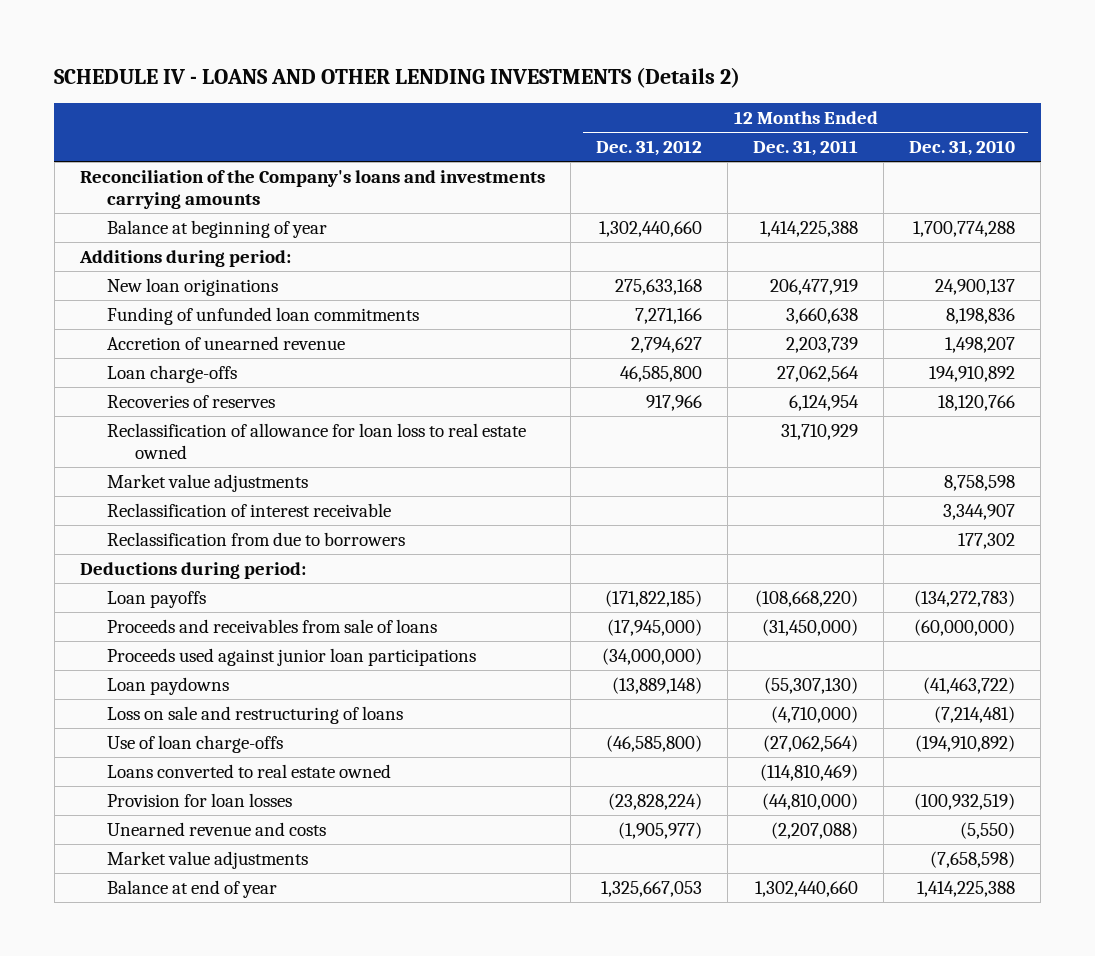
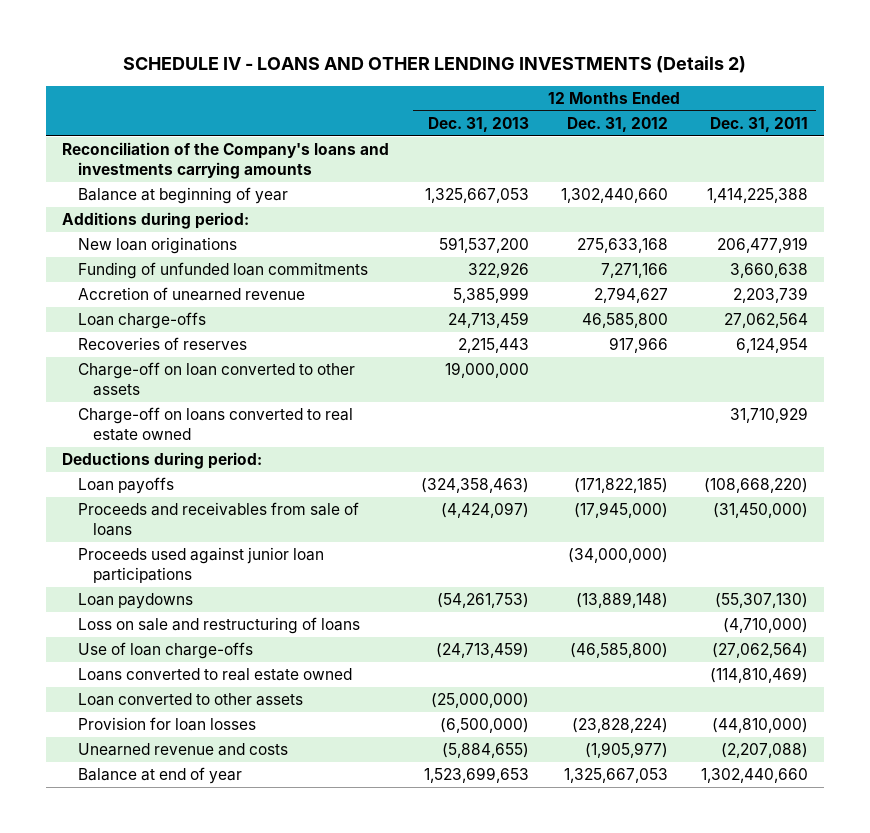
- | 12 Months Ended Dec. 31, 2012 | 12 Months Ended Dec. 31, 2011 | 12 Months Ended Dec. 31, 2010
+ | 12 Months Ended Dec. 31, 2013 | 12 Months Ended Dec. 31, 2012 | 12 Months Ended Dec. 31, 2011
- Reclassification of allowance for loan loss to real estate owned | | 31,710,929 |
- Market value adjustments | | | 8,758,598
- Reclassification of interest receivable | | | 3,344,907
- Reclassification from due to borrowers | | | 177,302
+ Charge-off on loan converted to other assets | 19,000,000 | |
+ Charge-off on loans converted to real estate owned | | | 31,710,929
+ Loan converted to other assets | (25,000,000) | |
- Market value adjustments | | | (7,658,598)

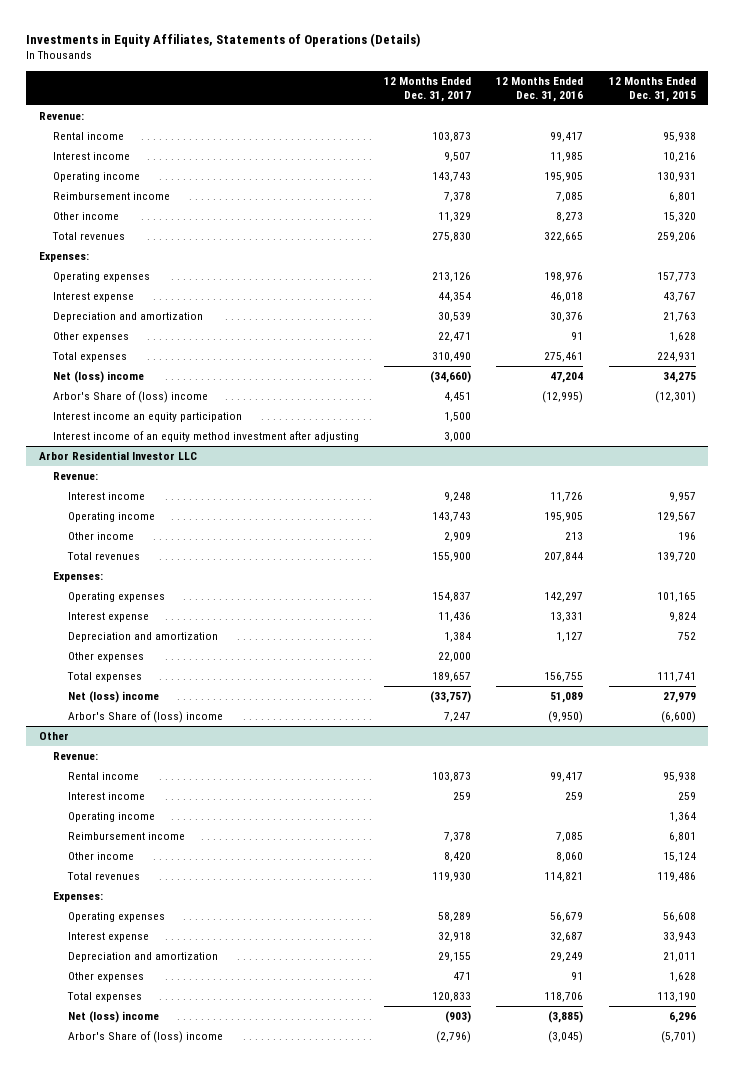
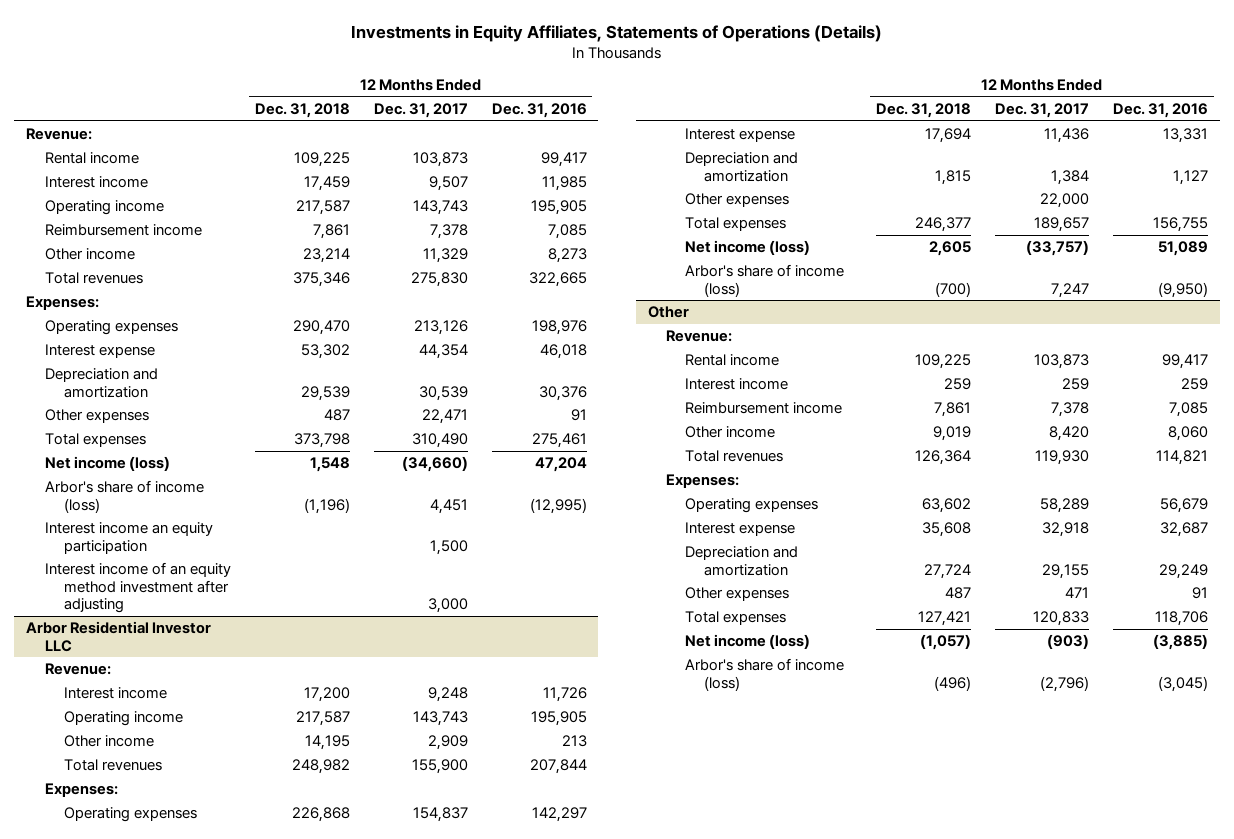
- | 12 Months Ended Dec. 31, 2017 | 12 Months Ended Dec. 31, 2016 | 12 Months Ended Dec. 31, 2015
+ | 12 Months Ended Dec. 31, 2018 | 12 Months Ended Dec. 31, 2017 | 12 Months Ended Dec. 31, 2016
- Net (loss) income | (34,660) | 47,204 | 34,275
- Arbor's Share of (loss) income | 4,451 | (12,995) | (12,301)
+ Net income (loss) | 1,548 | (34,660) | 47,204
+ Arbor's share of income (loss) | (1,196) | 4,451 | (12,995)
@ Arbor Residential Investor LLC
- Net (loss) income | (33,757) | 51,089 | 27,979
- Arbor's Share of (loss) income | 7,247 | (9,950) | (6,600)
+ Net income (loss) | 2,605 | (33,757) | 51,089
+ Arbor's share of income (loss) | (700) | 7,247 | (9,950)
@ Other
- Operating income | | | 1,364
- Net (loss) income | (903) | (3,885) | 6,296
- Arbor's Share of (loss) income | (2,796) | (3,045) | (5,701)
+ Net income (loss) | (1,057) | (903) | (3,885)
+ Arbor's share of income (loss) | (496) | (2,796) | (3,045)

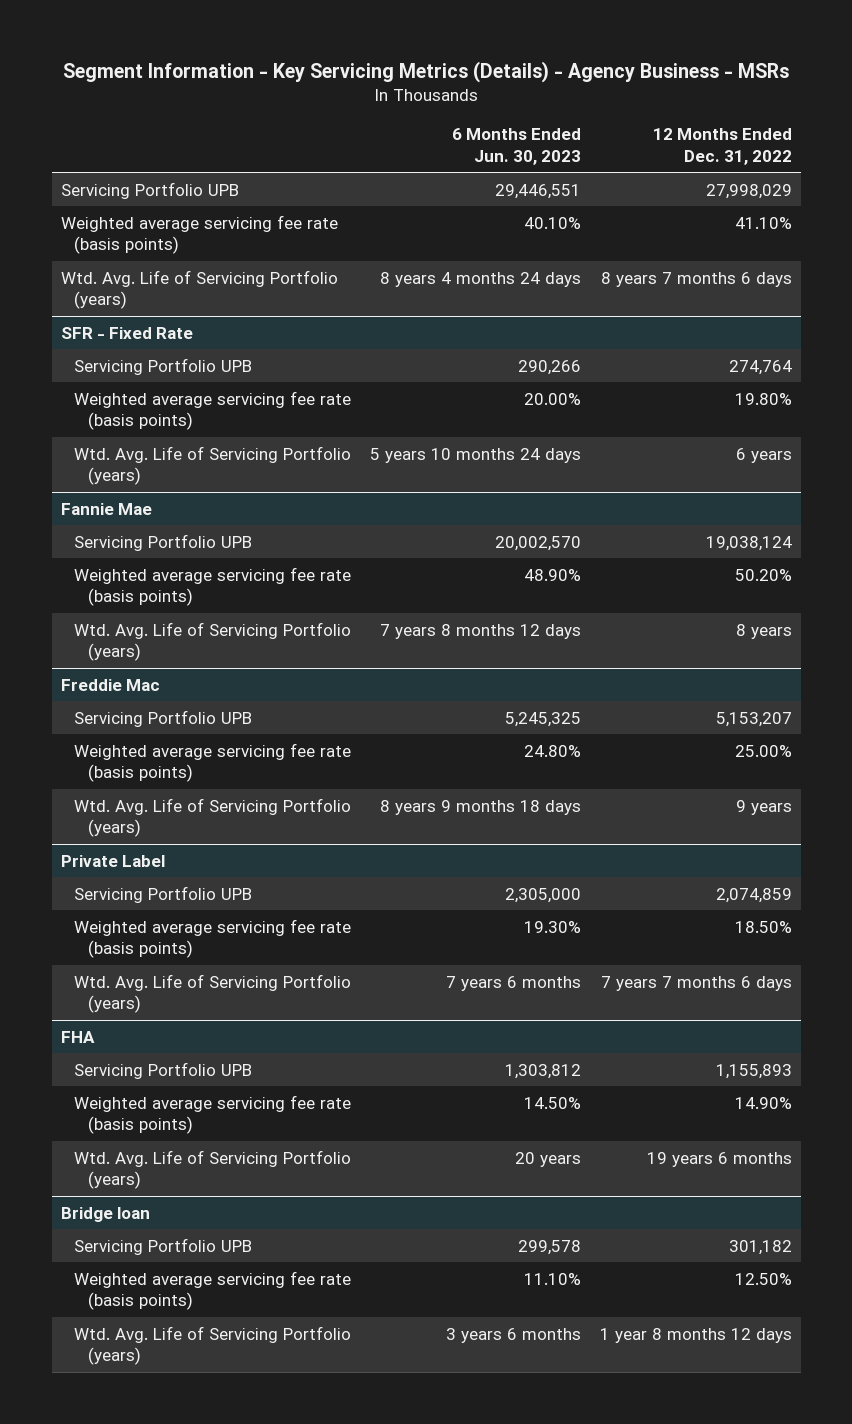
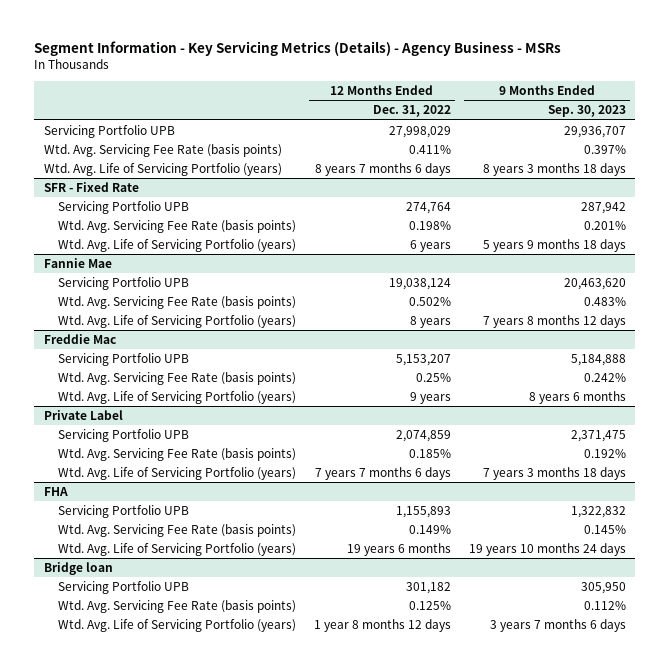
- | 6 Months Ended Jun. 30, 2023 | 12 Months Ended Dec. 31, 2022
+ | 12 Months Ended Dec. 31, 2022 | 9 Months Ended Sep. 30, 2023
- Weighted average servicing fee rate (basis points) | 40.10% | 41.10%
+ Wtd. Avg. Servicing Fee Rate (basis points) | 0.411% | 0.397%
@ SFR - Fixed Rate
- Weighted average servicing fee rate (basis points) | 20.00% | 19.80%
+ Wtd. Avg. Servicing Fee Rate (basis points) | 0.198% | 0.201%
@ Fannie Mae
- Weighted average servicing fee rate (basis points) | 48.90% | 50.20%
+ Wtd. Avg. Servicing Fee Rate (basis points) | 0.502% | 0.483%
@ Freddie Mac
- Weighted average servicing fee rate (basis points) | 24.80% | 25.00%
+ Wtd. Avg. Servicing Fee Rate (basis points) | 0.25% | 0.242%
@ Private Label
- Weighted average servicing fee rate (basis points) | 19.30% | 18.50%
+ Wtd. Avg. Servicing Fee Rate (basis points) | 0.185% | 0.192%
@ FHA
- Weighted average servicing fee rate (basis points) | 14.50% | 14.90%
+ Wtd. Avg. Servicing Fee Rate (basis points) | 0.149% | 0.145%
@ Bridge loan
- Weighted average servicing fee rate (basis points) | 11.10% | 12.50%
+ Wtd. Avg. Servicing Fee Rate (basis points) | 0.125% | 0.112%

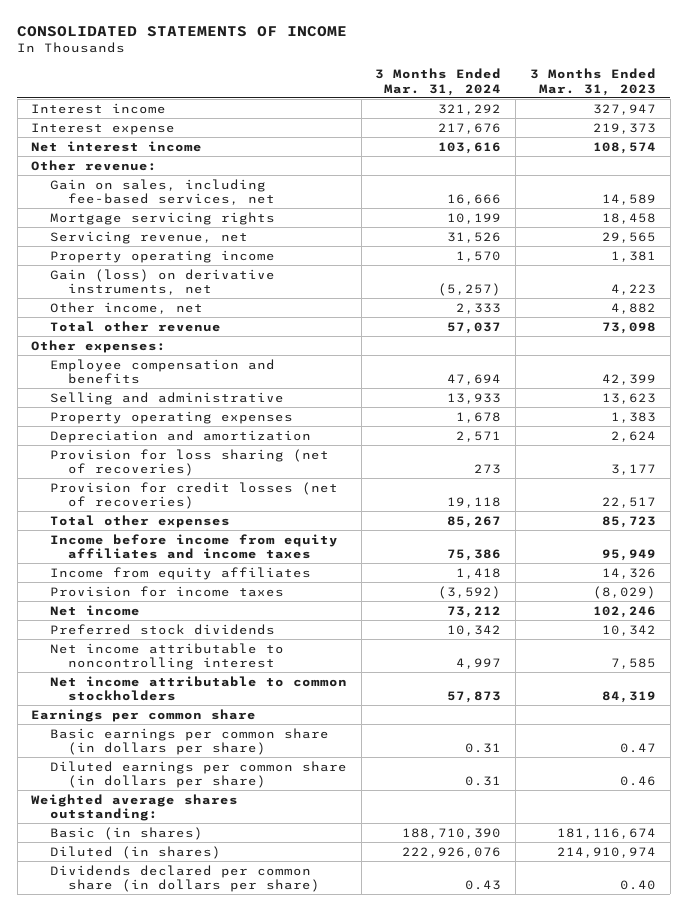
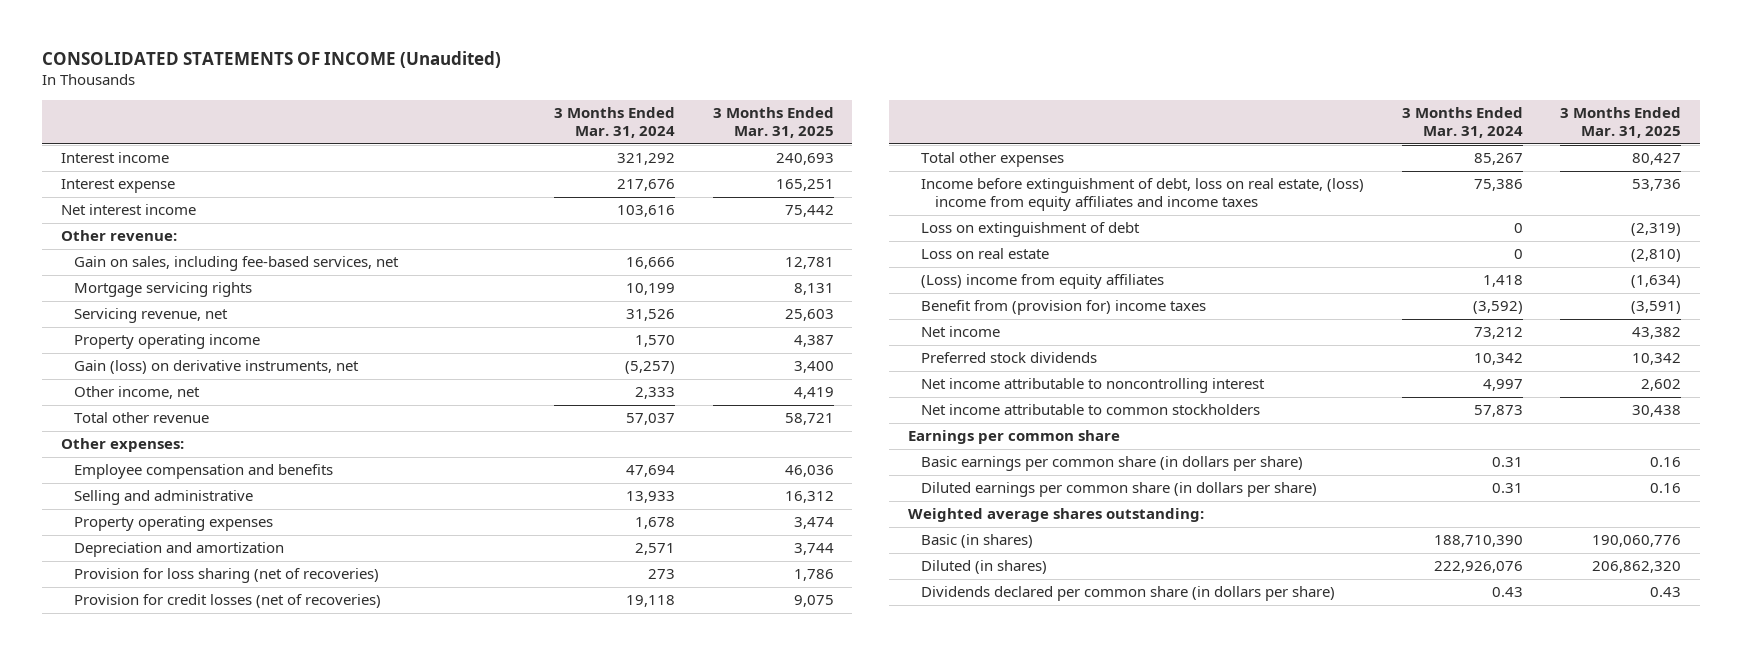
- CONSOLIDATED STATEMENTS OF INCOME
+ CONSOLIDATED STATEMENTS OF INCOME (Unaudited)
- | 3 Months Ended Mar. 31, 2024 | 3 Months Ended Mar. 31, 2023
+ | 3 Months Ended Mar. 31, 2024 | 3 Months Ended Mar. 31, 2025
- Income before income from equity affiliates and income taxes | 75,386 | 95,949
- Income from equity affiliates | 1,418 | 14,326
- Provision for income taxes | (3,592) | (8,029)
+ Income before extinguishment of debt, loss on real estate, (loss) income from equity affiliates and income taxes | 75,386 | 53,736
+ Loss on extinguishment of debt | 0 | (2,319)
+ Loss on real estate | 0 | (2,810)
+ (Loss) income from equity affiliates | 1,418 | (1,634)
+ Benefit from (provision for) income taxes | (3,592) | (3,591)

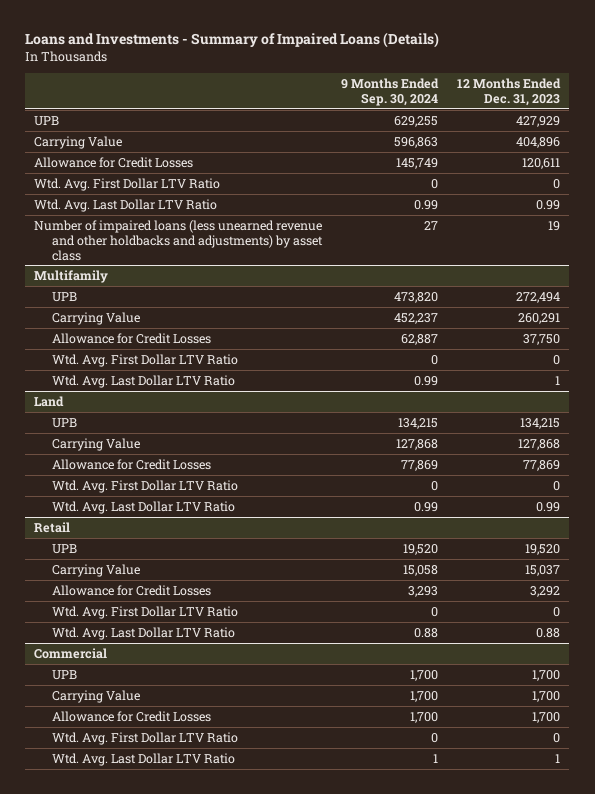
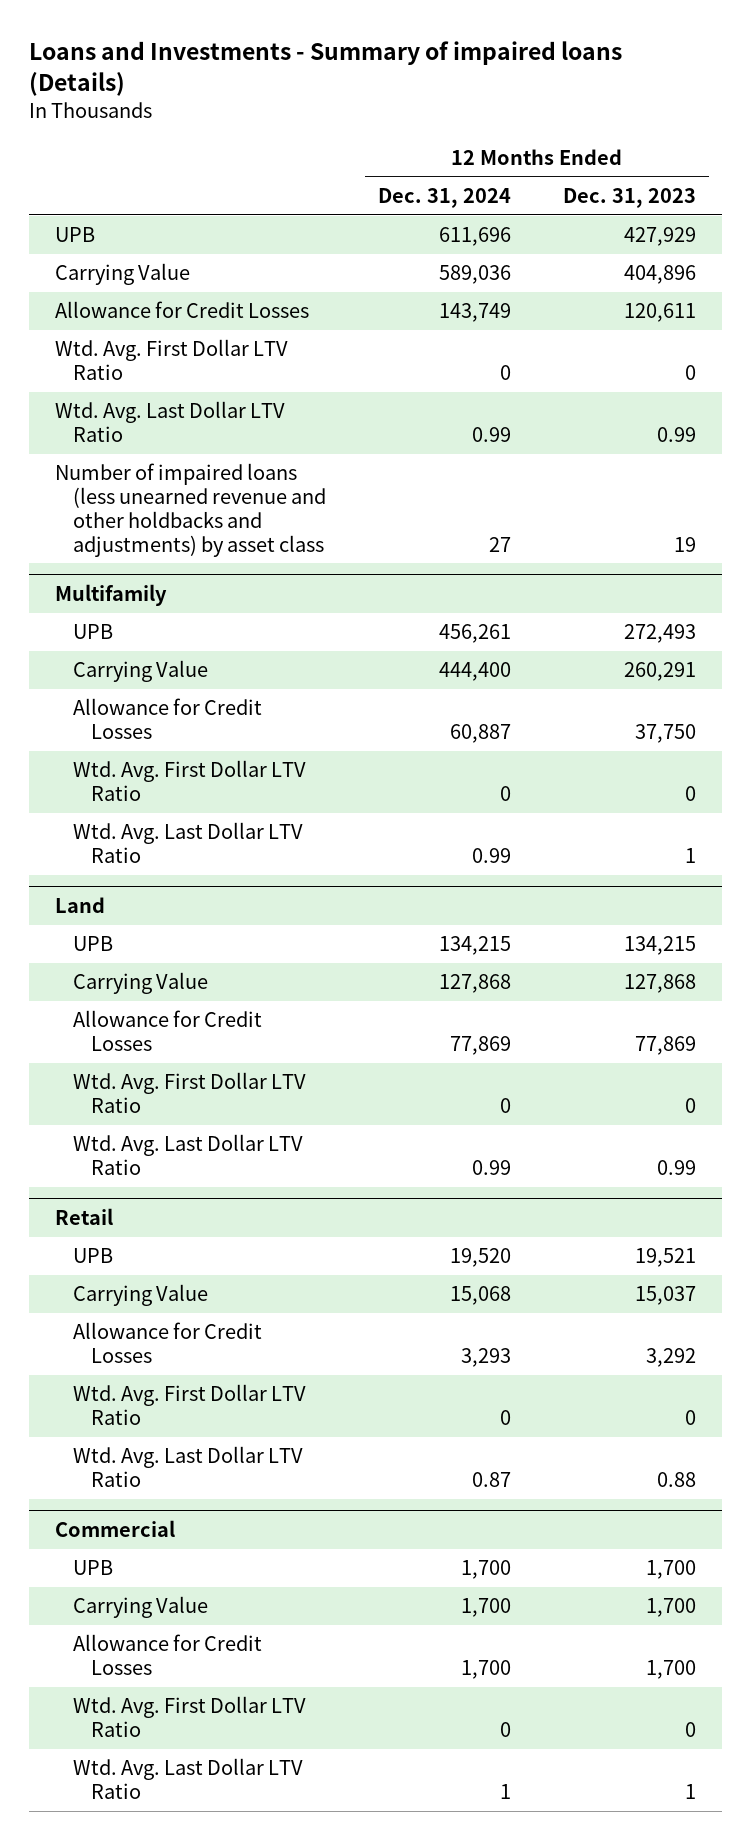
- Loans and Investments - Summary of Impaired Loans (Details)
+ Loans and Investments - Summary of impaired loans (Details)
- | 9 Months Ended Sep. 30, 2024 | 12 Months Ended Dec. 31, 2023
+ | 12 Months Ended Dec. 31, 2024 | 12 Months Ended Dec. 31, 2023
@ Multifamily
- UPB | 473,820 | 272,494
+ UPB | 456,261 | 272,493
@ Retail
- UPB | 19,520 | 19,520
+ UPB | 19,520 | 19,521

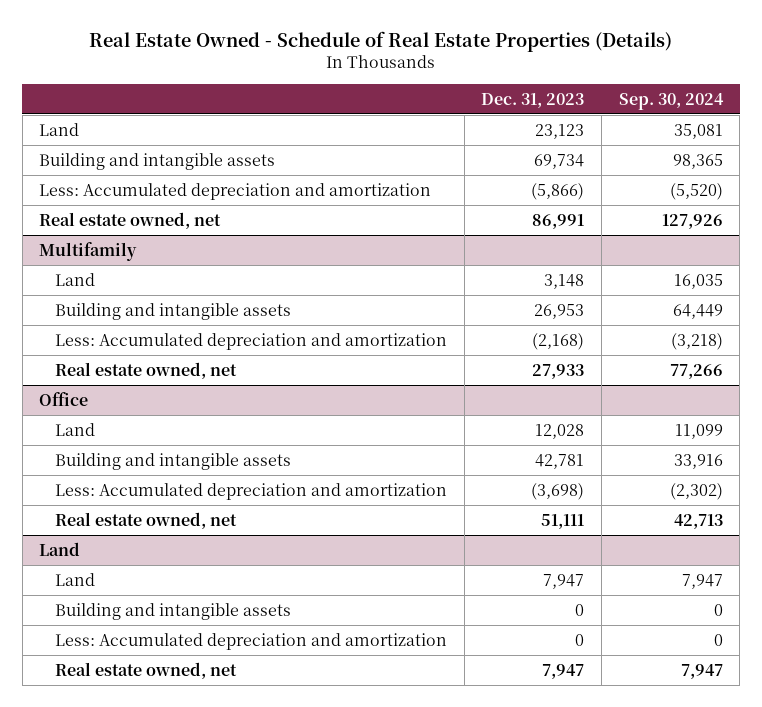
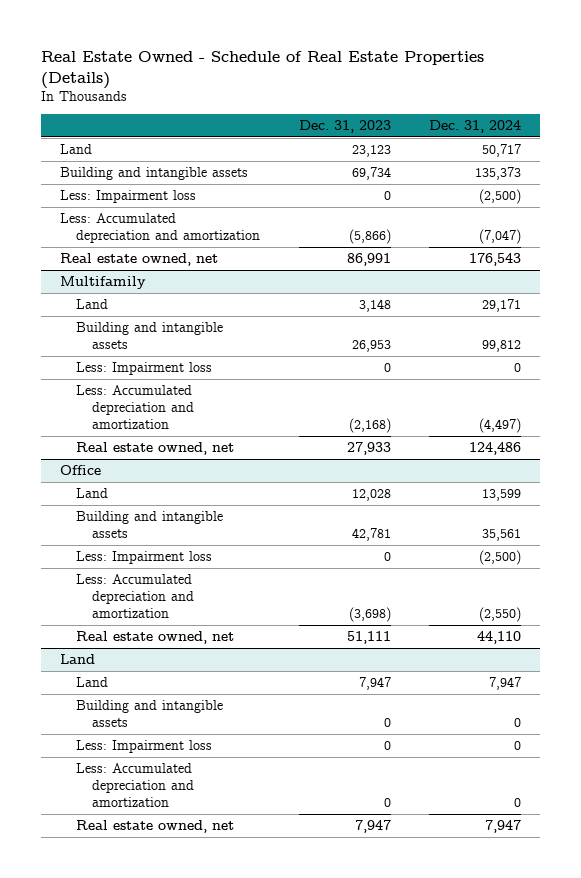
- | Dec. 31, 2023 | Sep. 30, 2024
+ | Dec. 31, 2023 | Dec. 31, 2024
+ Less: Impairment loss | 0 | (2,500)
@ Multifamily
+ Less: Impairment loss | 0 | 0
@ Office
+ Less: Impairment loss | 0 | (2,500)
@ Land
+ Less: Impairment loss | 0 | 0

